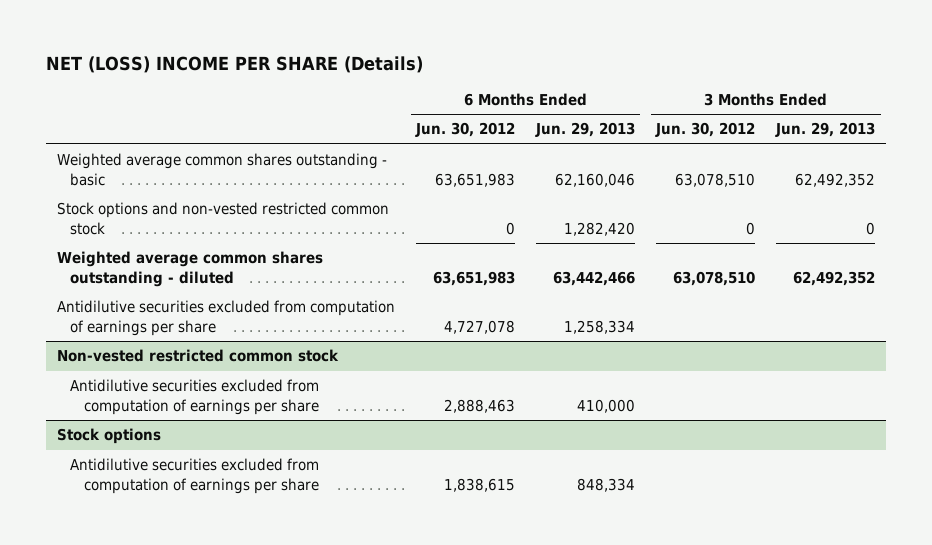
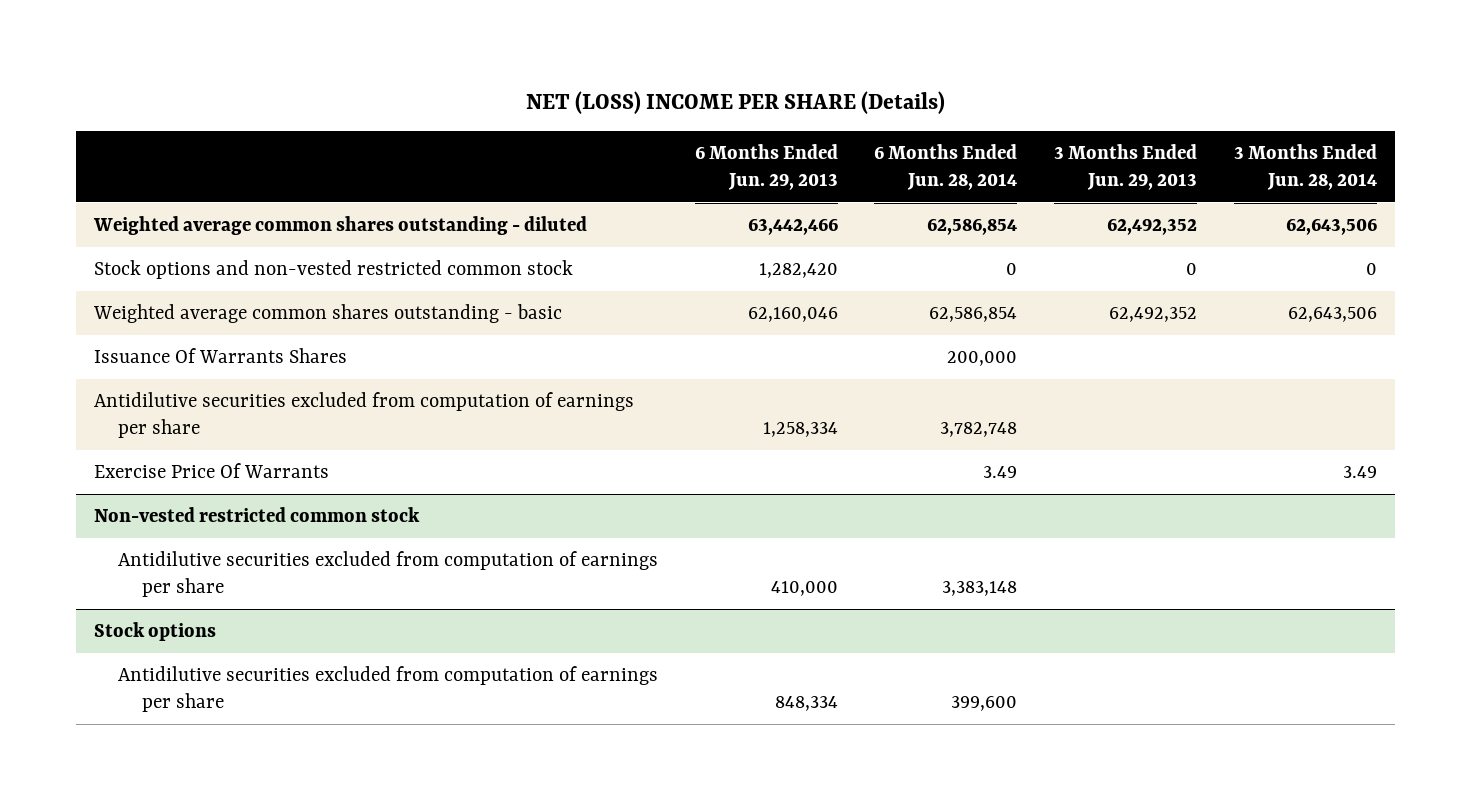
- | 6 Months Ended Jun. 30, 2012 | 6 Months Ended Jun. 29, 2013 | 3 Months Ended Jun. 30, 2012 | 3 Months Ended Jun. 29, 2013
+ | 6 Months Ended Jun. 29, 2013 | 6 Months Ended Jun. 28, 2014 | 3 Months Ended Jun. 29, 2013 | 3 Months Ended Jun. 28, 2014
moved down: Stock options and non-vested restricted common stock | 1,282,420 | 0 | 0 | 0
moved down: Weighted average common shares outstanding - basic | 62,160,046 | 62,586,854 | 62,492,352 | 62,643,506
+ Issuance Of Warrants Shares | | 200,000 | |
+ Exercise Price Of Warrants | | 3.49 | | 3.49

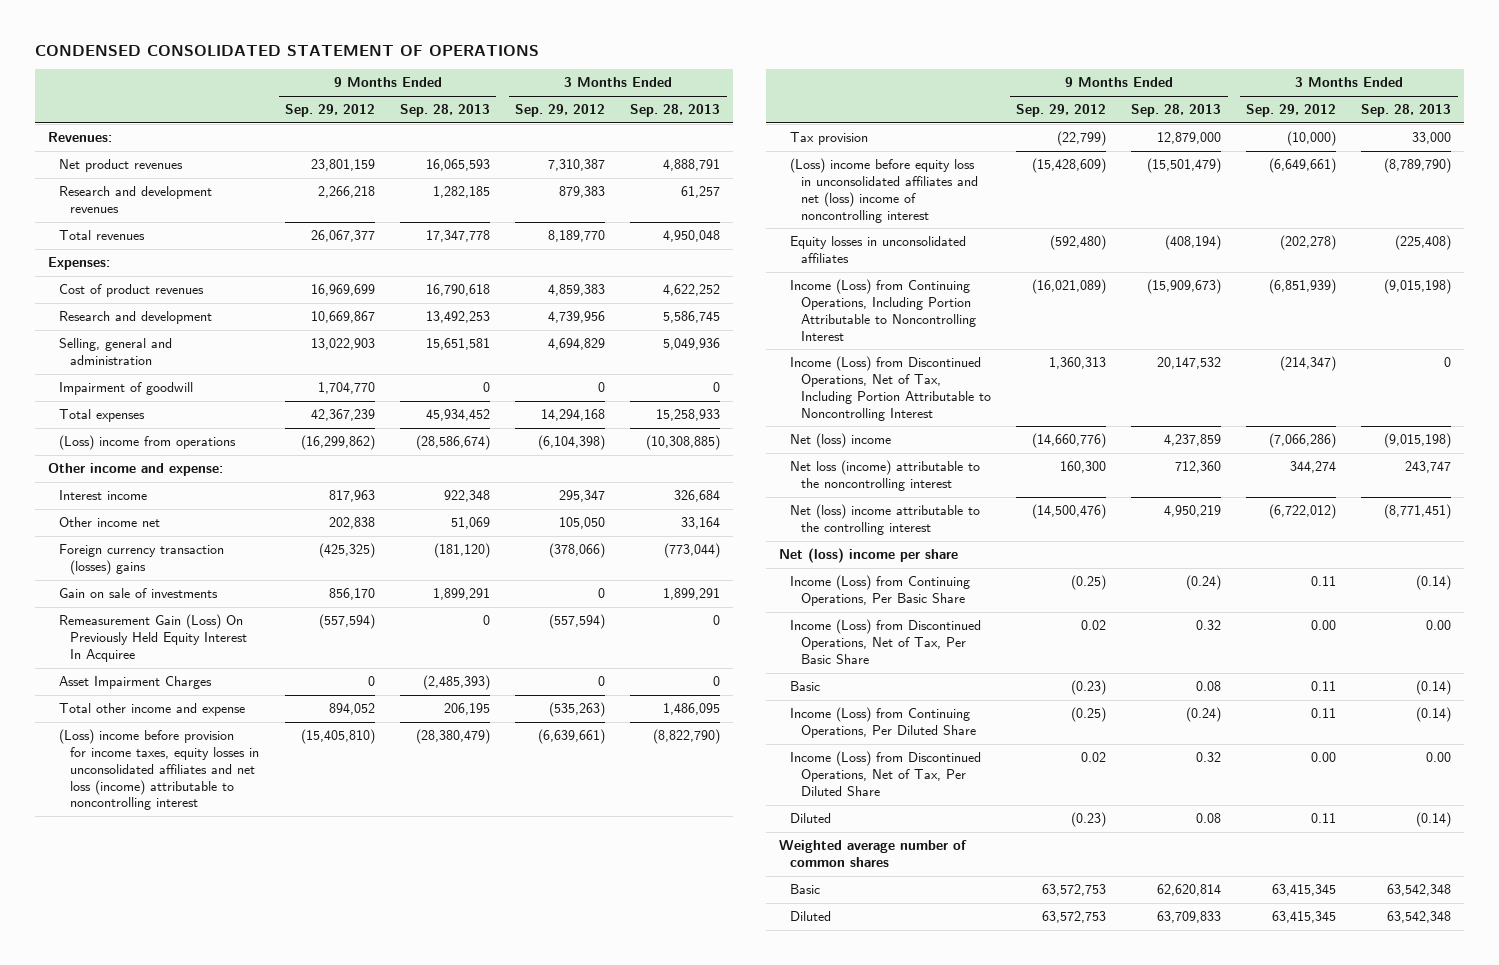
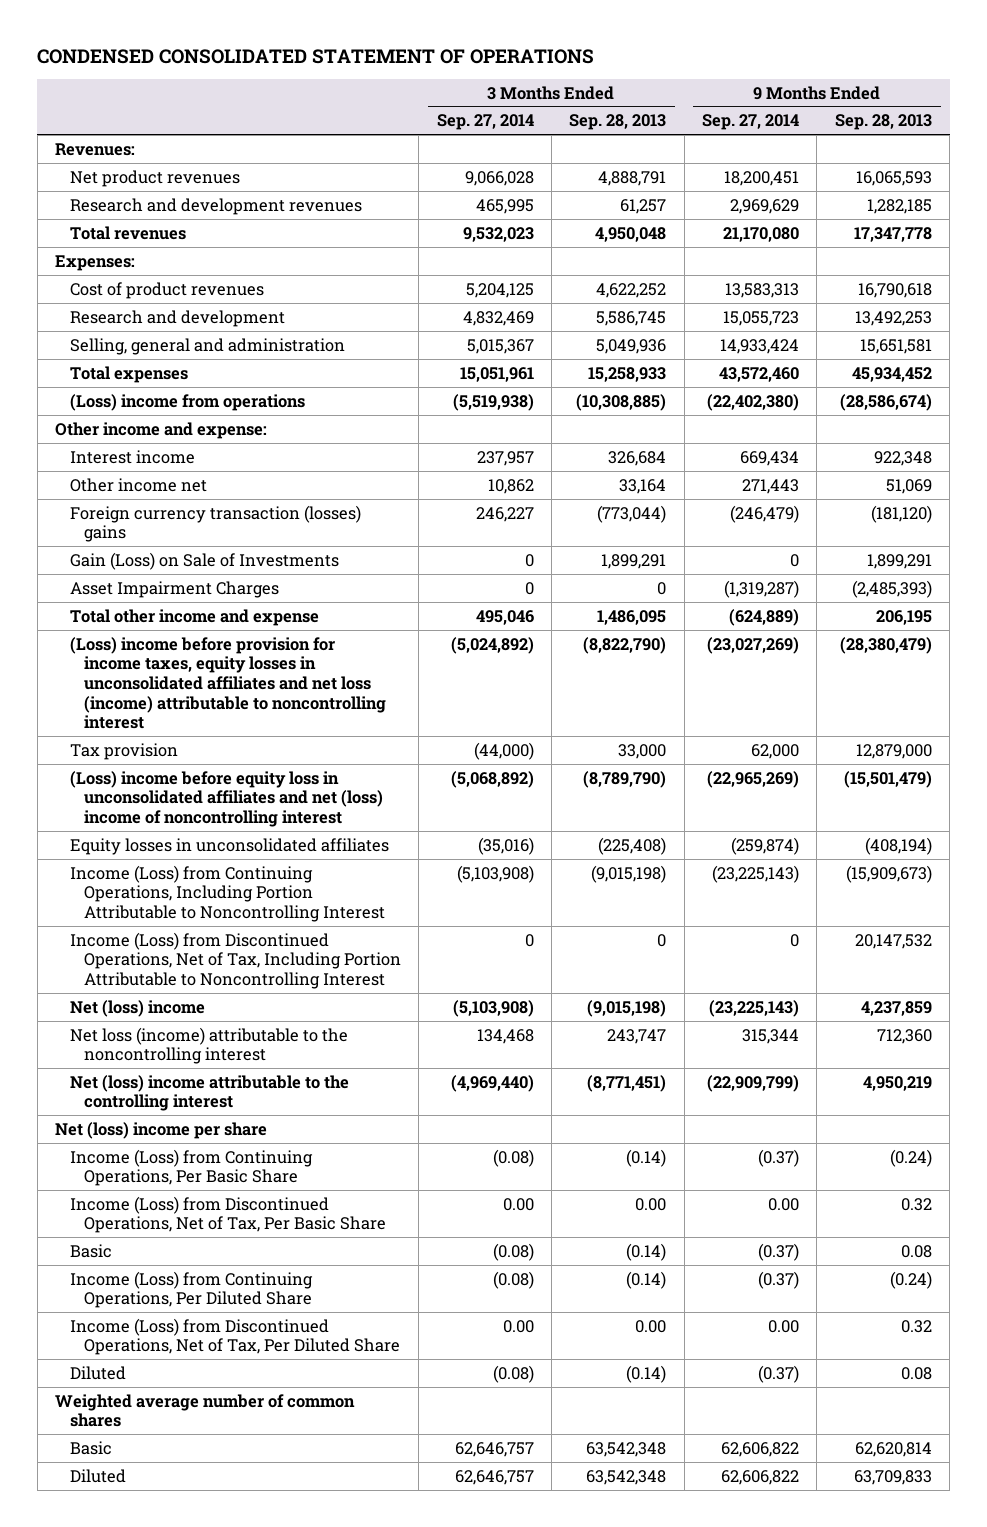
- | 9 Months Ended Sep. 29, 2012 | 9 Months Ended Sep. 28, 2013 | 3 Months Ended Sep. 29, 2012 | 3 Months Ended Sep. 28, 2013
+ | 3 Months Ended Sep. 27, 2014 | 3 Months Ended Sep. 28, 2013 | 9 Months Ended Sep. 27, 2014 | 9 Months Ended Sep. 28, 2013
- Impairment of goodwill | 1,704,770 | 0 | 0 | 0
- Gain on sale of investments | 856,170 | 1,899,291 | 0 | 1,899,291
- Remeasurement Gain (Loss) On Previously Held Equity Interest In Acquiree | (557,594) | 0 | (557,594) | 0
+ Gain (Loss) on Sale of Investments | 0 | 1,899,291 | 0 | 1,899,291

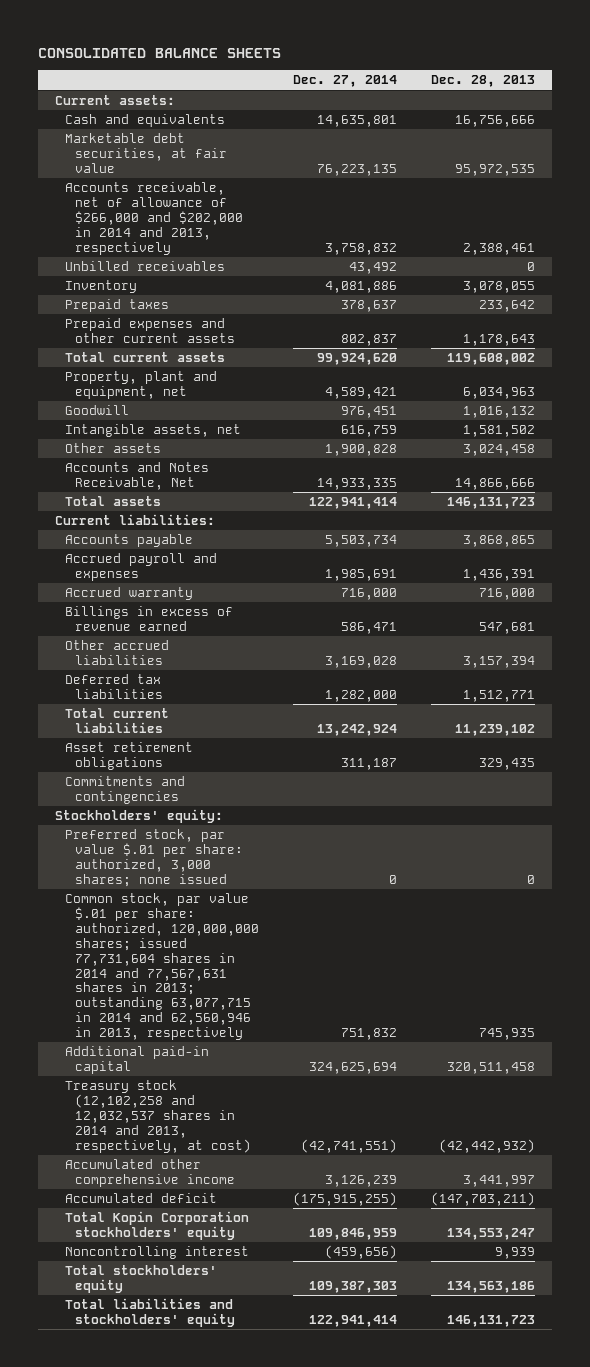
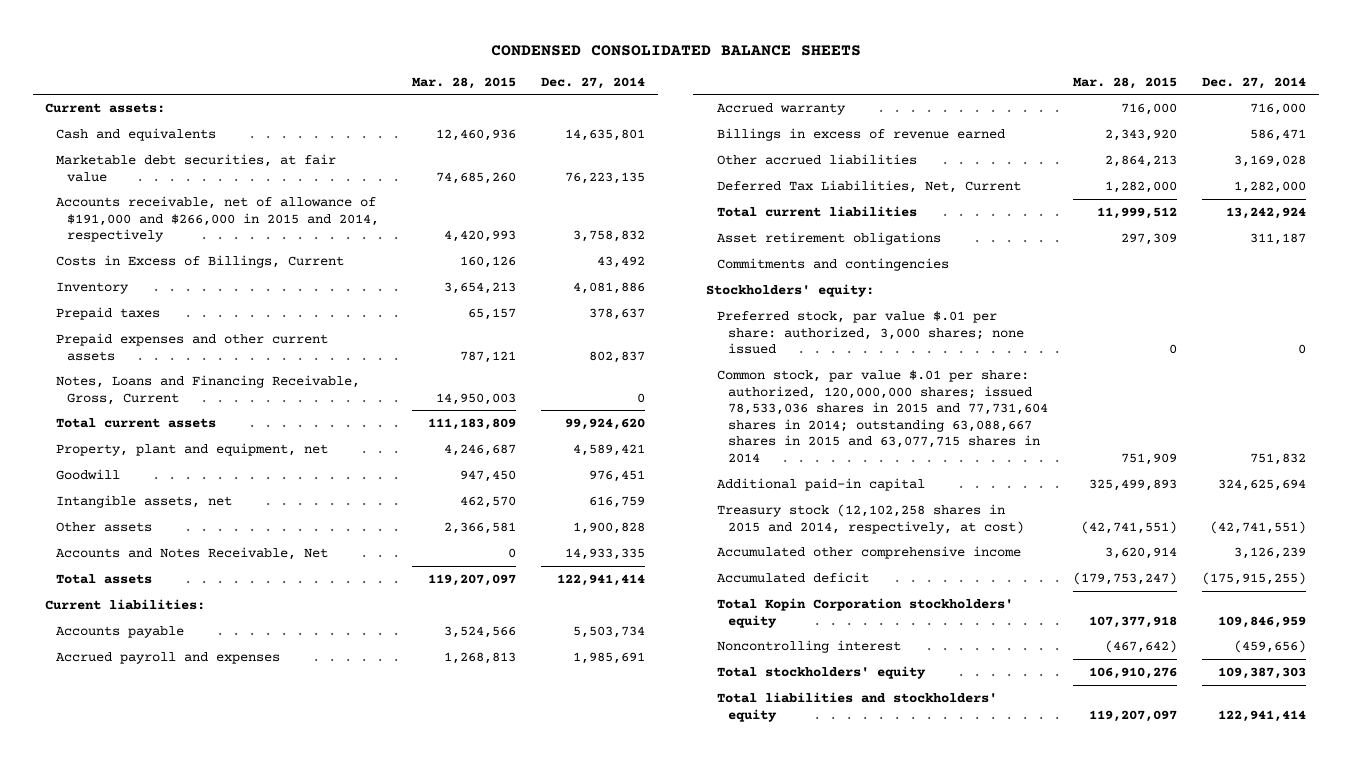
- CONSOLIDATED BALANCE SHEETS
+ CONDENSED CONSOLIDATED BALANCE SHEETS
- | Dec. 27, 2014 | Dec. 28, 2013
+ | Mar. 28, 2015 | Dec. 27, 2014
- Accounts receivable, net of allowance of $266,000 and $202,000 in 2014 and 2013, respectively | 3,758,832 | 2,388,461
- Unbilled receivables | 43,492 | 0
+ Accounts receivable, net of allowance of $191,000 and $266,000 in 2015 and 2014, respectively | 4,420,993 | 3,758,832
+ Costs in Excess of Billings, Current | 160,126 | 43,492
+ Notes, Loans and Financing Receivable, Gross, Current | 14,950,003 | 0
- Deferred tax liabilities | 1,282,000 | 1,512,771
+ Deferred Tax Liabilities, Net, Current | 1,282,000 | 1,282,000
- Common stock, par value $.01 per share: authorized, 120,000,000 shares; issued 77,731,604 shares in 2014 and 77,567,631 shares in 2013; outstanding 63,077,715 in 2014 and 62,560,946 in 2013, respectively | 751,832 | 745,935
+ Common stock, par value $.01 per share: authorized, 120,000,000 shares; issued 78,533,036 shares in 2015 and 77,731,604 shares in 2014; outstanding 63,088,667 shares in 2015 and 63,077,715 shares in 2014 | 751,909 | 751,832
- Treasury stock (12,102,258 and 12,032,537 shares in 2014 and 2013, respectively, at cost) | (42,741,551) | (42,442,932)
+ Treasury stock (12,102,258 shares in 2015 and 2014, respectively, at cost) | (42,741,551) | (42,741,551)

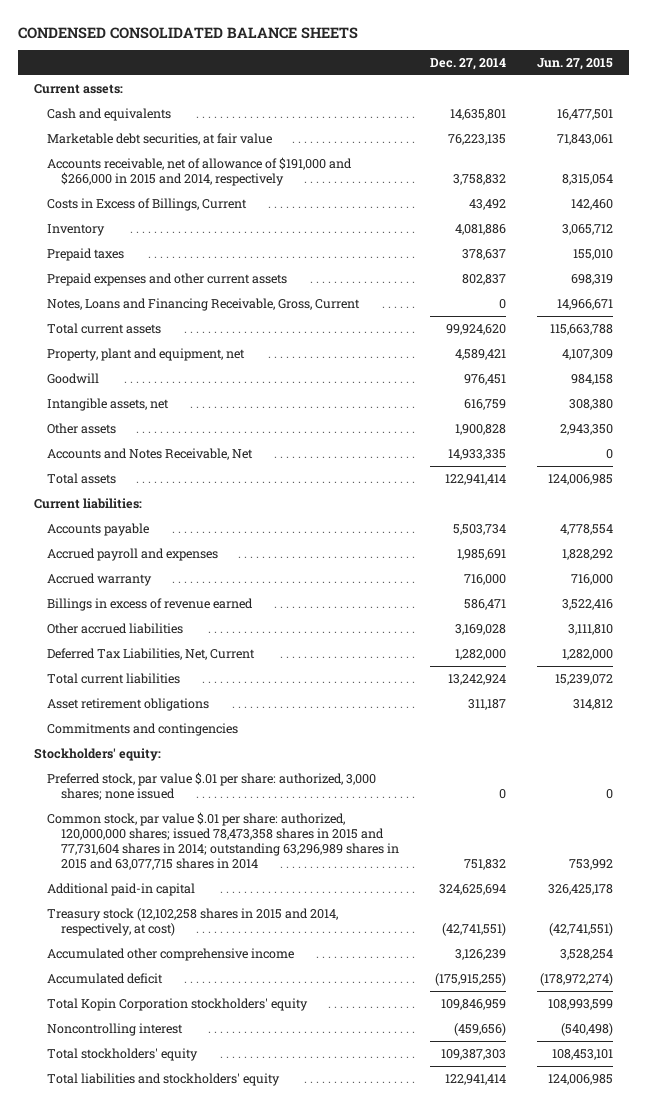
- | Mar. 28, 2015 | Dec. 27, 2014
+ | Dec. 27, 2014 | Jun. 27, 2015
- Common stock, par value $.01 per share: authorized, 120,000,000 shares; issued 78,533,036 shares in 2015 and 77,731,604 shares in 2014; outstanding 63,088,667 shares in 2015 and 63,077,715 shares in 2014 | 751,909 | 751,832
+ Common stock, par value $.01 per share: authorized, 120,000,000 shares; issued 78,473,358 shares in 2015 and 77,731,604 shares in 2014; outstanding 63,296,989 shares in 2015 and 63,077,715 shares in 2014 | 751,832 | 753,992

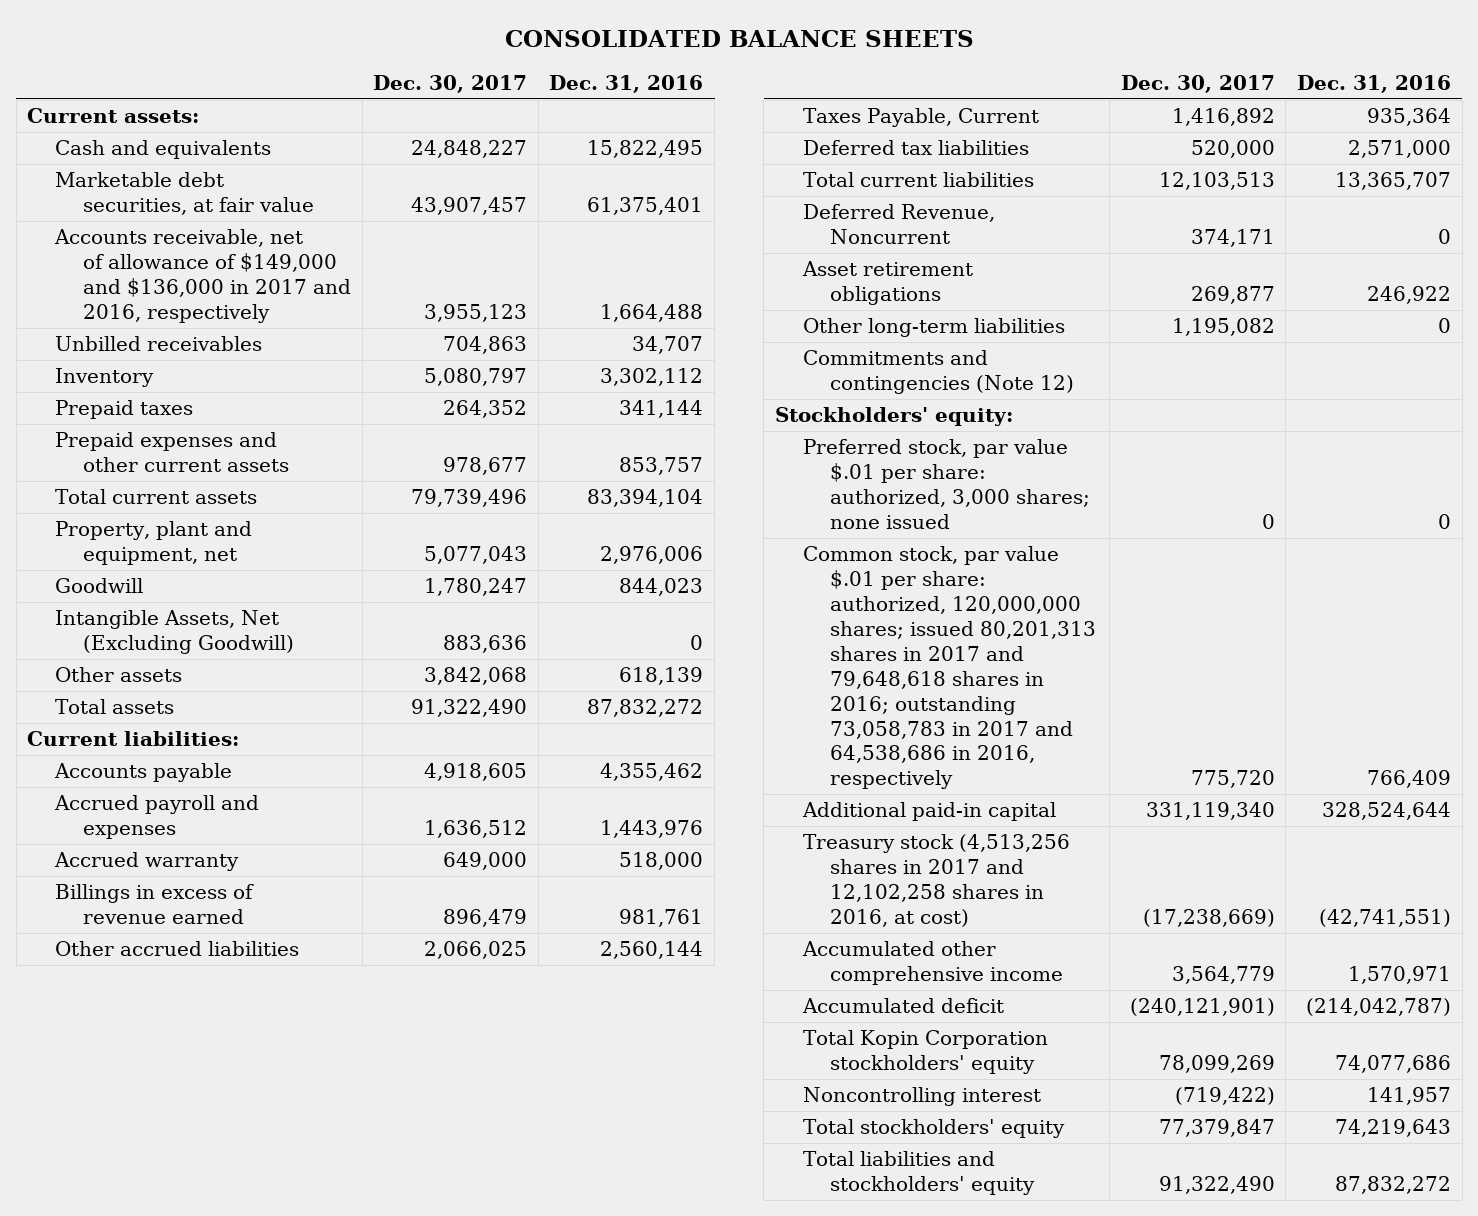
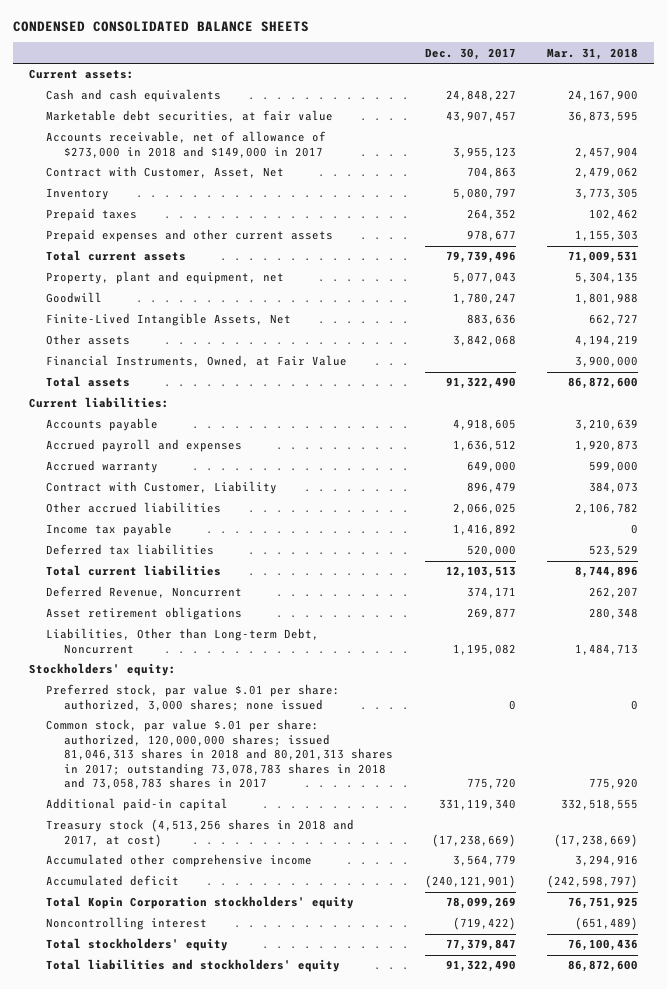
- CONSOLIDATED BALANCE SHEETS
+ CONDENSED CONSOLIDATED BALANCE SHEETS
- | Dec. 30, 2017 | Dec. 31, 2016
+ | Dec. 30, 2017 | Mar. 31, 2018
- Cash and equivalents | 24,848,227 | 15,822,495
+ Cash and cash equivalents | 24,848,227 | 24,167,900
- Accounts receivable, net of allowance of $149,000 and $136,000 in 2017 and 2016, respectively | 3,955,123 | 1,664,488
- Unbilled receivables | 704,863 | 34,707
+ Accounts receivable, net of allowance of $273,000 in 2018 and $149,000 in 2017 | 3,955,123 | 2,457,904
+ Contract with Customer, Asset, Net | 704,863 | 2,479,062
- Intangible Assets, Net (Excluding Goodwill) | 883,636 | 0
+ Finite-Lived Intangible Assets, Net | 883,636 | 662,727
+ Financial Instruments, Owned, at Fair Value | | 3,900,000
- Billings in excess of revenue earned | 896,479 | 981,761
+ Contract with Customer, Liability | 896,479 | 384,073
- Taxes Payable, Current | 1,416,892 | 935,364
+ Income tax payable | 1,416,892 | 0
- Other long-term liabilities | 1,195,082 | 0
- Commitments and contingencies (Note 12)
+ Liabilities, Other than Long-term Debt, Noncurrent | 1,195,082 | 1,484,713
- Common stock, par value $.01 per share: authorized, 120,000,000 shares; issued 80,201,313 shares in 2017 and 79,648,618 shares in 2016; outstanding 73,058,783 in 2017 and 64,538,686 in 2016, respectively | 775,720 | 766,409
+ Common stock, par value $.01 per share: authorized, 120,000,000 shares; issued 81,046,313 shares in 2018 and 80,201,313 shares in 2017; outstanding 73,078,783 shares in 2018 and 73,058,783 shares in 2017 | 775,720 | 775,920
- Treasury stock (4,513,256 shares in 2017 and 12,102,258 shares in 2016, at cost) | (17,238,669) | (42,741,551)
+ Treasury stock (4,513,256 shares in 2018 and 2017, at cost) | (17,238,669) | (17,238,669)

